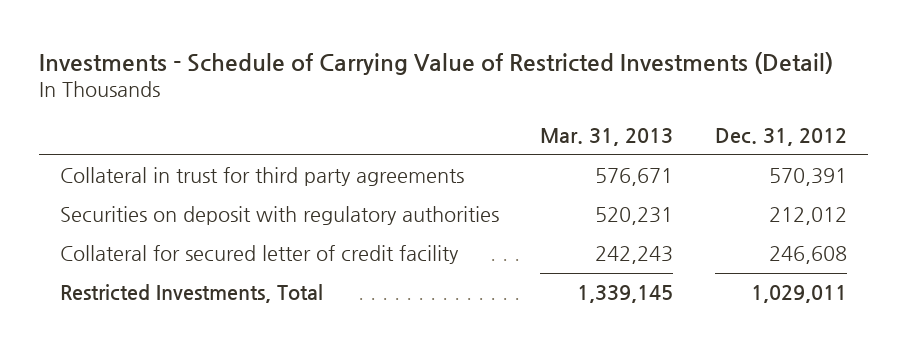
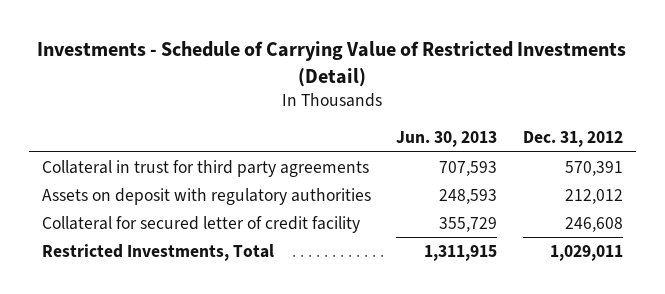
- | Mar. 31, 2013 | Dec. 31, 2012
+ | Jun. 30, 2013 | Dec. 31, 2012
- Securities on deposit with regulatory authorities | 520,231 | 212,012
+ Assets on deposit with regulatory authorities | 248,593 | 212,012

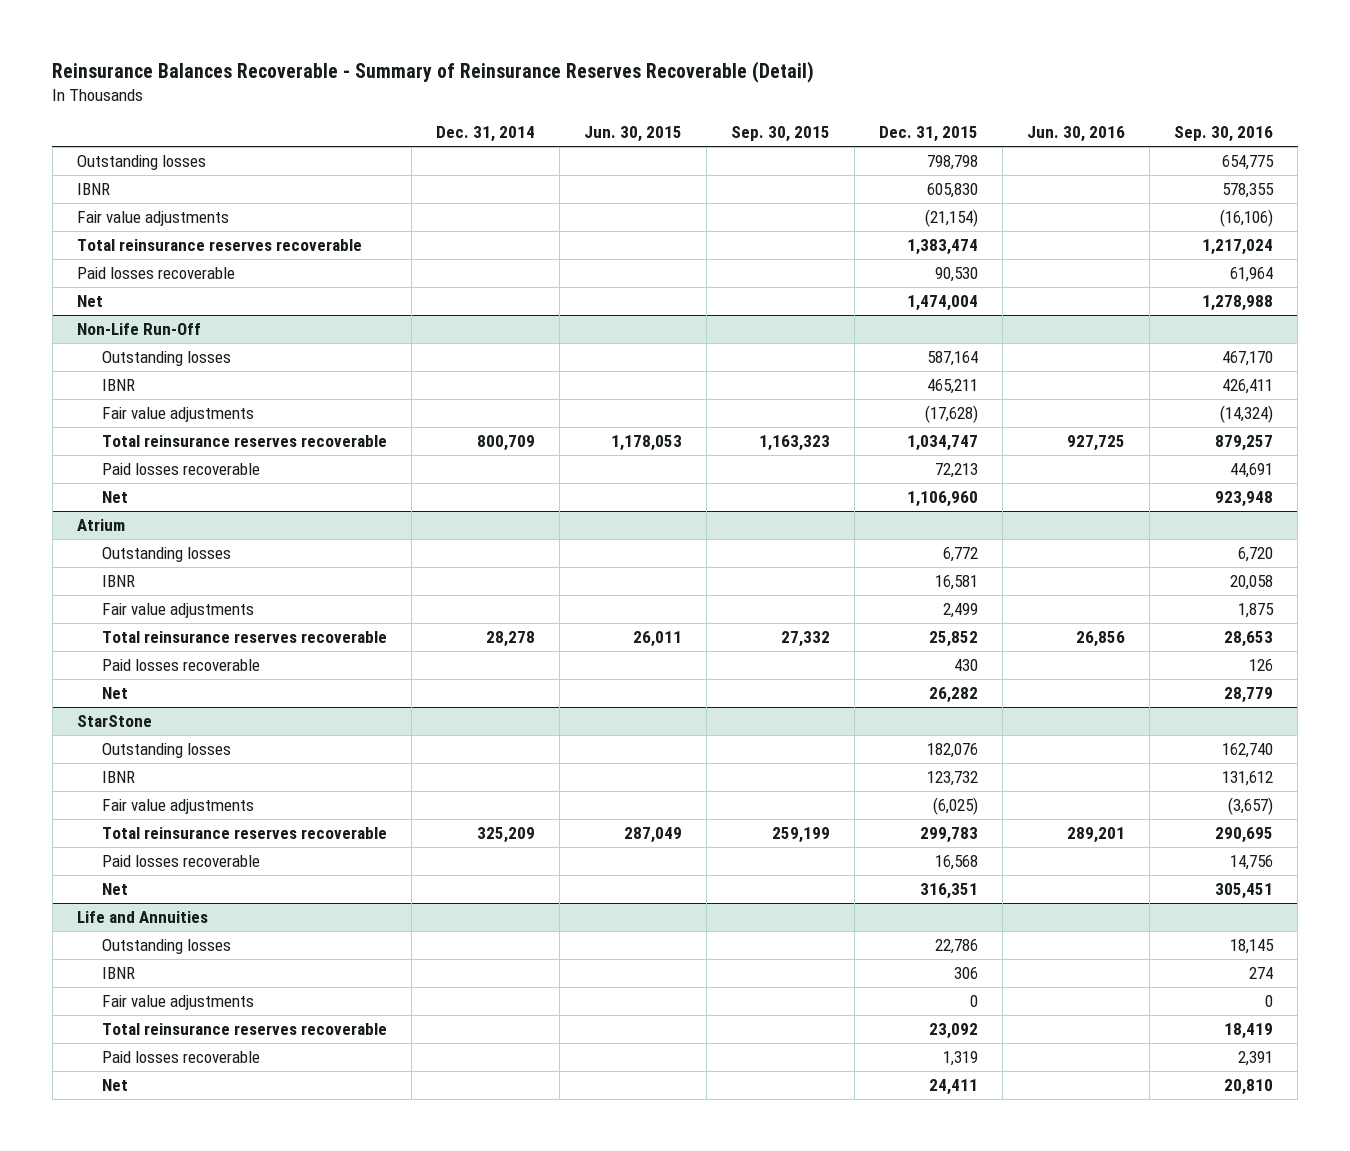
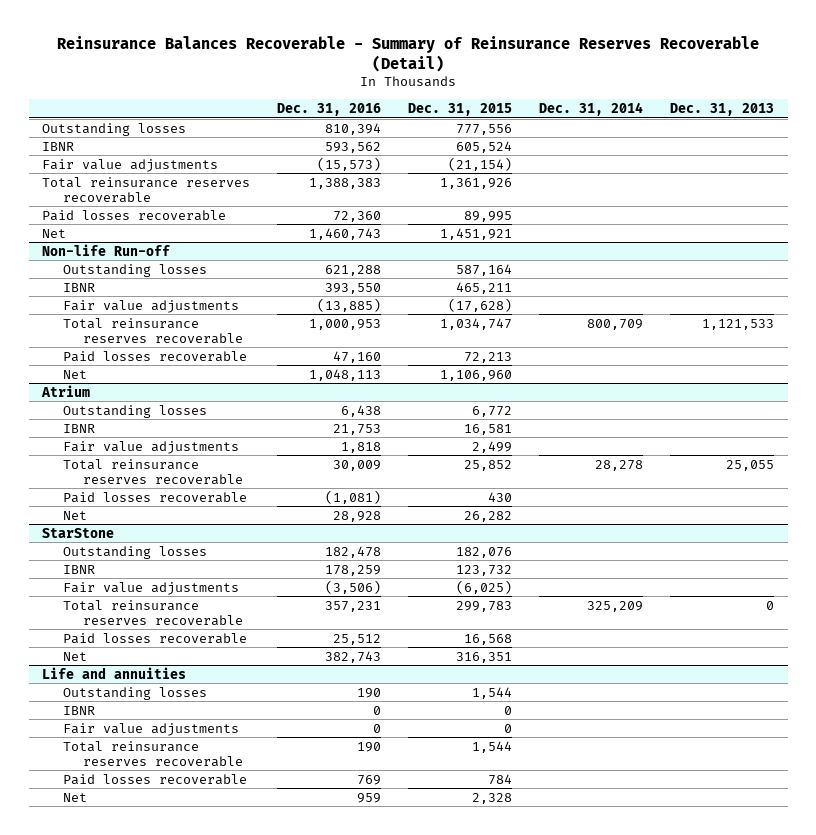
- | Dec. 31, 2014 | Jun. 30, 2015 | Sep. 30, 2015 | Dec. 31, 2015 | Jun. 30, 2016 | Sep. 30, 2016
+ | Dec. 31, 2016 | Dec. 31, 2015 | Dec. 31, 2014 | Dec. 31, 2013
- Outstanding losses | | | | 798,798 | | 654,775
- IBNR | | | | 605,830 | | 578,355
+ Outstanding losses | 810,394 | 777,556 | |
+ IBNR | 593,562 | 605,524 | |
- Total reinsurance reserves recoverable | | | | 1,383,474 | | 1,217,024
- Paid losses recoverable | | | | 90,530 | | 61,964
- Net | | | | 1,474,004 | | 1,278,988
- Non-Life Run-Off
+ Total reinsurance reserves recoverable | 1,388,383 | 1,361,926 | |
+ Paid losses recoverable | 72,360 | 89,995 | |
+ Net | 1,460,743 | 1,451,921 | |
+ Non-life Run-off
- Life and Annuities
- Outstanding losses | | | | 22,786 | | 18,145
- IBNR | | | | 306 | | 274
+ Life and annuities
+ Outstanding losses | 190 | 1,544 | |
+ IBNR | 0 | 0 | |
- Total reinsurance reserves recoverable | | | | 23,092 | | 18,419
- Paid losses recoverable | | | | 1,319 | | 2,391
- Net | | | | 24,411 | | 20,810
+ Total reinsurance reserves recoverable | 190 | 1,544 | |
+ Paid losses recoverable | 769 | 784 | |
+ Net | 959 | 2,328 | |

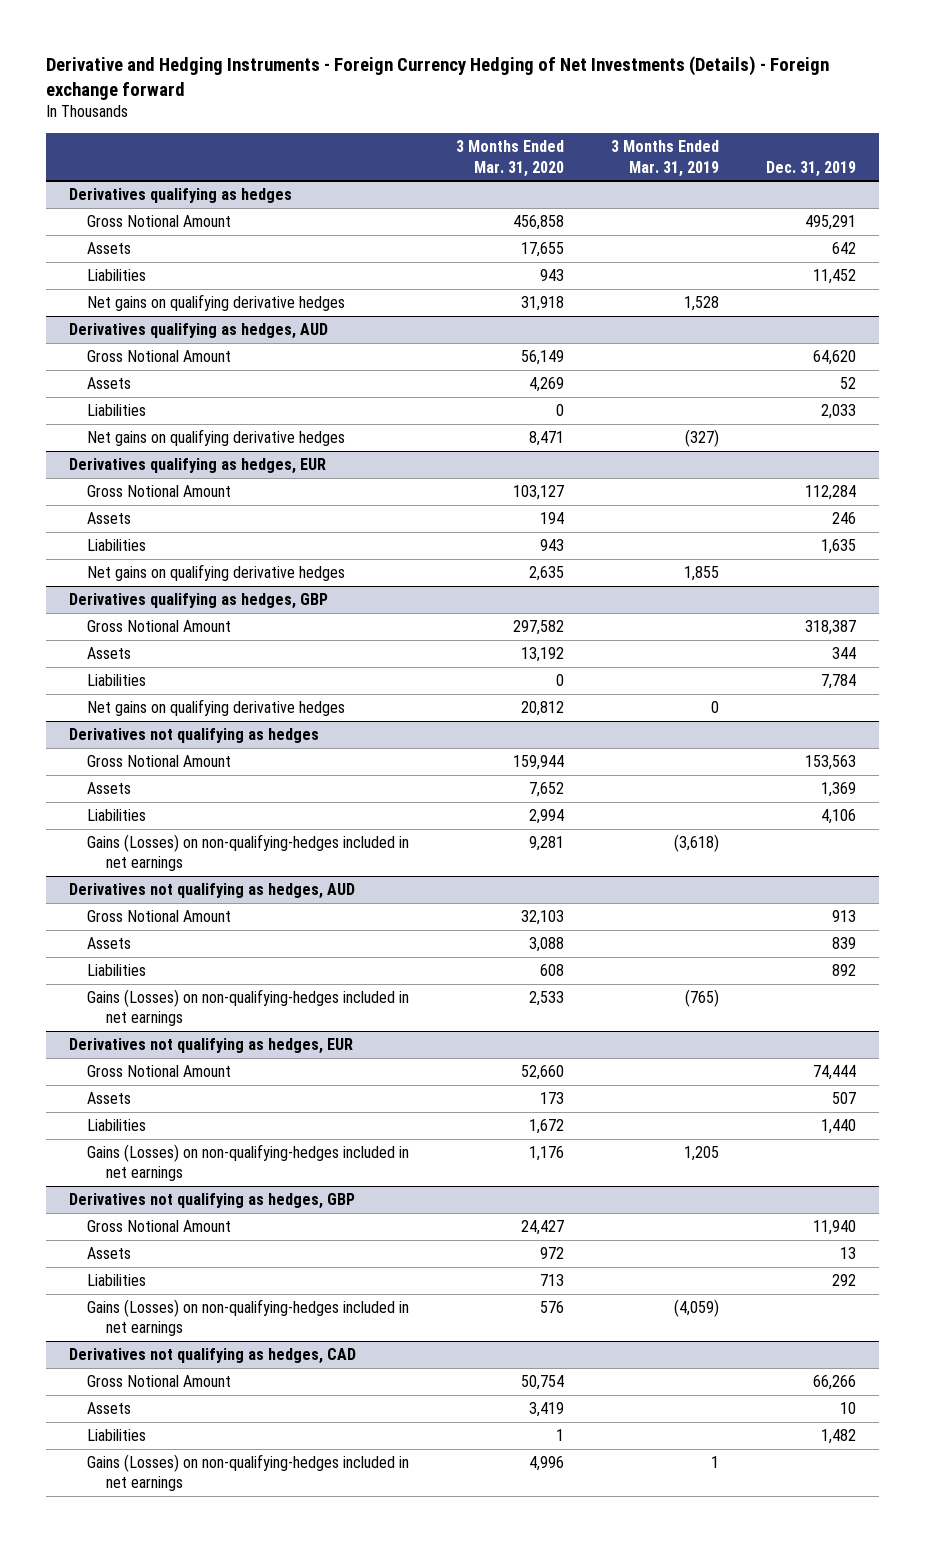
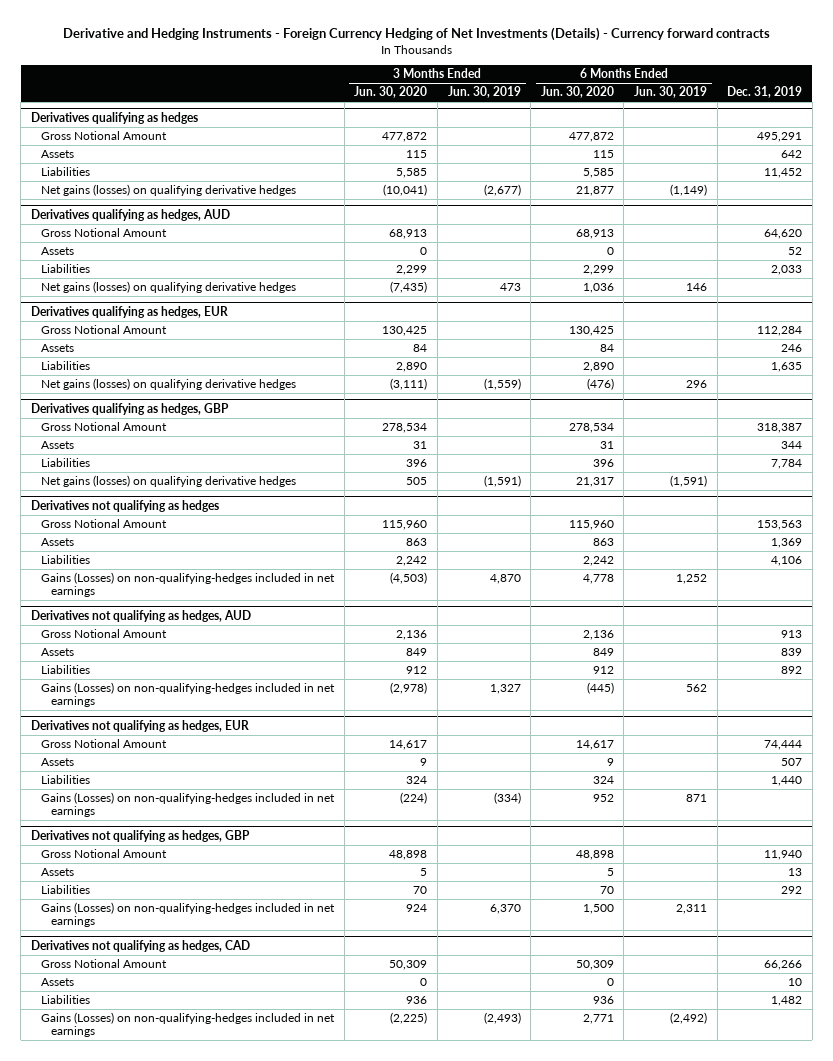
- Derivative and Hedging Instruments - Foreign Currency Hedging of Net Investments (Details) - Foreign exchange forward
+ Derivative and Hedging Instruments - Foreign Currency Hedging of Net Investments (Details) - Currency forward contracts
- | 3 Months Ended Mar. 31, 2020 | 3 Months Ended Mar. 31, 2019 | Dec. 31, 2019
+ | 3 Months Ended Jun. 30, 2020 | 3 Months Ended Jun. 30, 2019 | 6 Months Ended Jun. 30, 2020 | 6 Months Ended Jun. 30, 2019 | Dec. 31, 2019
@ Derivatives qualifying as hedges
- Net gains on qualifying derivative hedges | 31,918 | 1,528 |
+ Net gains (losses) on qualifying derivative hedges | (10,041) | (2,677) | 21,877 | (1,149) |
@ Derivatives qualifying as hedges, AUD
- Net gains on qualifying derivative hedges | 8,471 | (327) |
+ Net gains (losses) on qualifying derivative hedges | (7,435) | 473 | 1,036 | 146 |
@ Derivatives qualifying as hedges, EUR
- Net gains on qualifying derivative hedges | 2,635 | 1,855 |
+ Net gains (losses) on qualifying derivative hedges | (3,111) | (1,559) | (476) | 296 |
@ Derivatives qualifying as hedges, GBP
- Net gains on qualifying derivative hedges | 20,812 | 0 |
+ Net gains (losses) on qualifying derivative hedges | 505 | (1,591) | 21,317 | (1,591) |

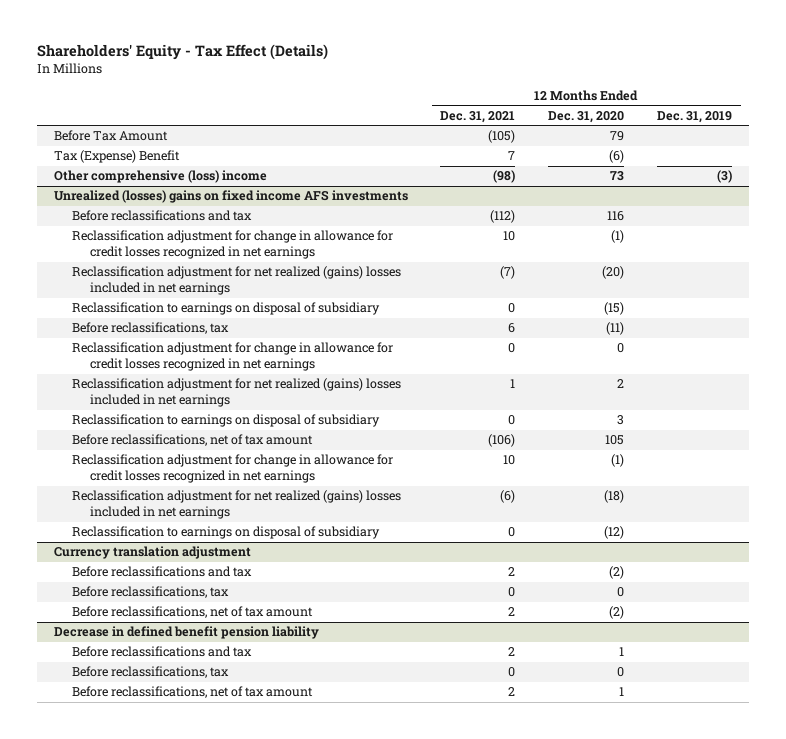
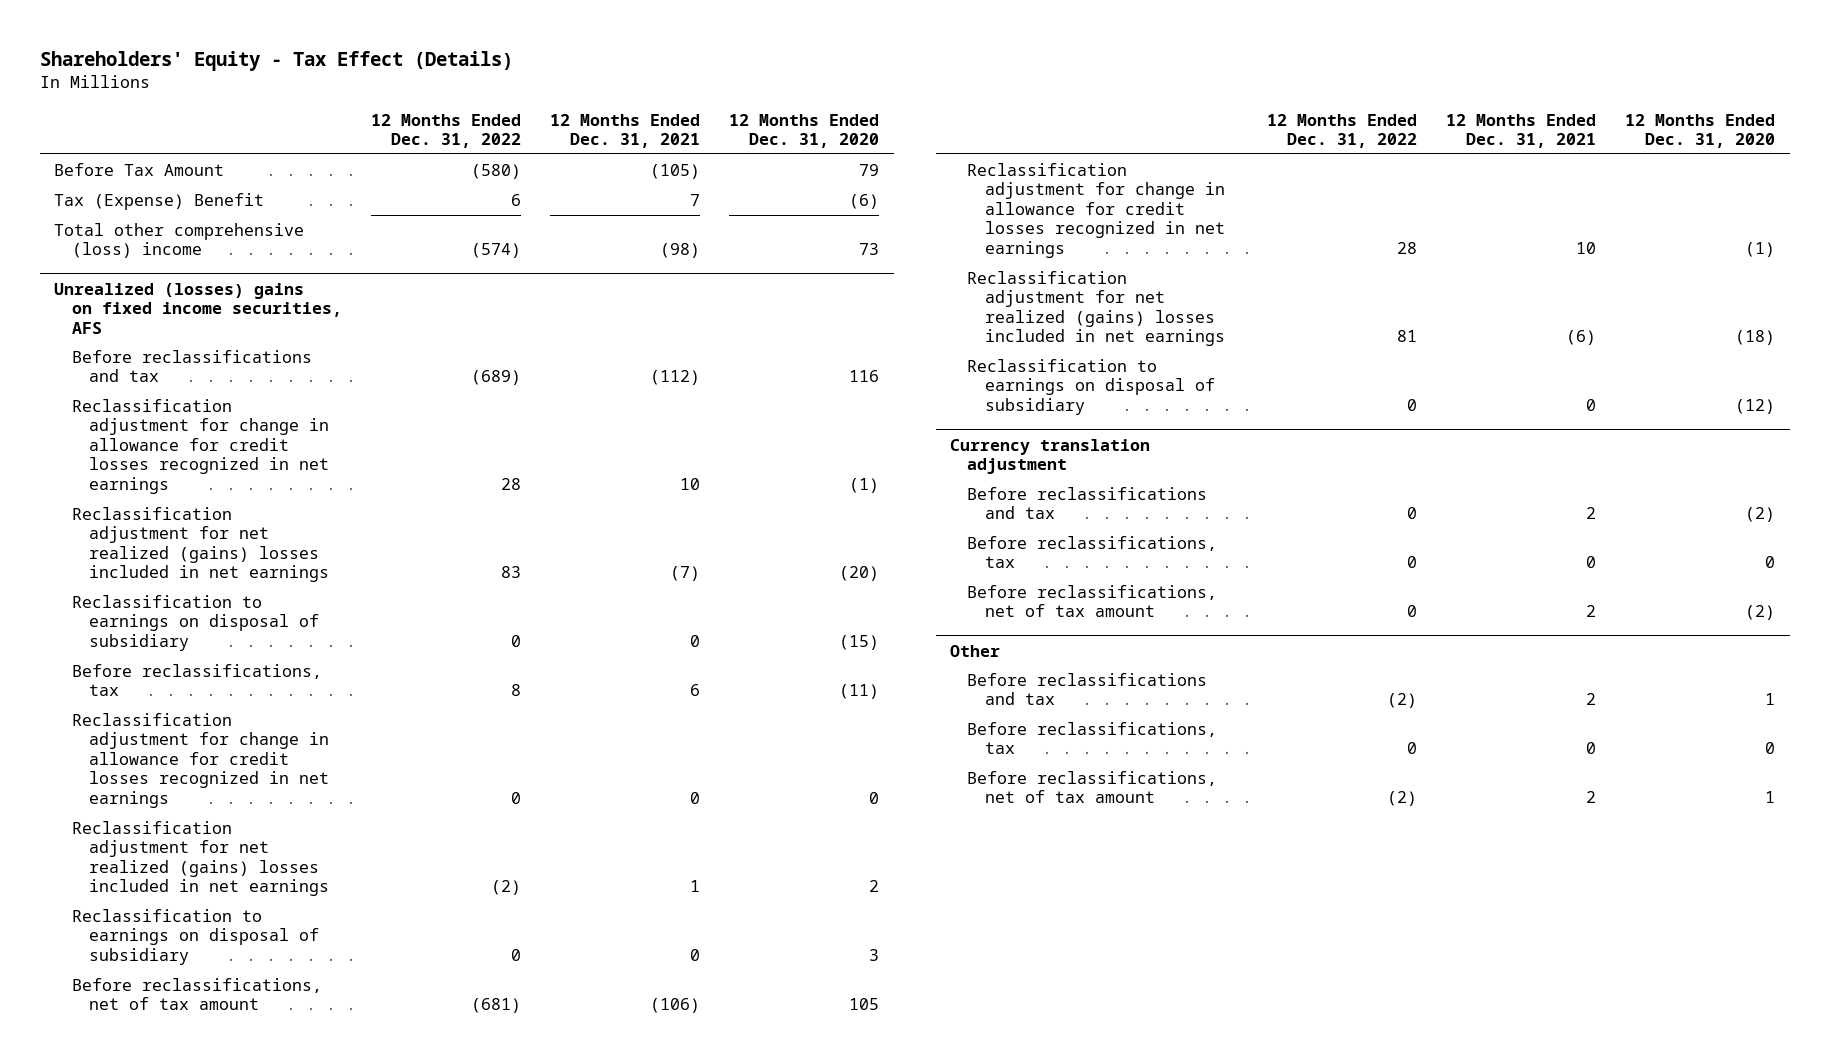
- | 12 Months Ended Dec. 31, 2021 | 12 Months Ended Dec. 31, 2020 | 12 Months Ended Dec. 31, 2019
+ | 12 Months Ended Dec. 31, 2022 | 12 Months Ended Dec. 31, 2021 | 12 Months Ended Dec. 31, 2020
- Other comprehensive (loss) income | (98) | 73 | (3)
- Unrealized (losses) gains on fixed income AFS investments
+ Total other comprehensive (loss) income | (574) | (98) | 73
+ Unrealized (losses) gains on fixed income securities, AFS
- Decrease in defined benefit pension liability
+ Other

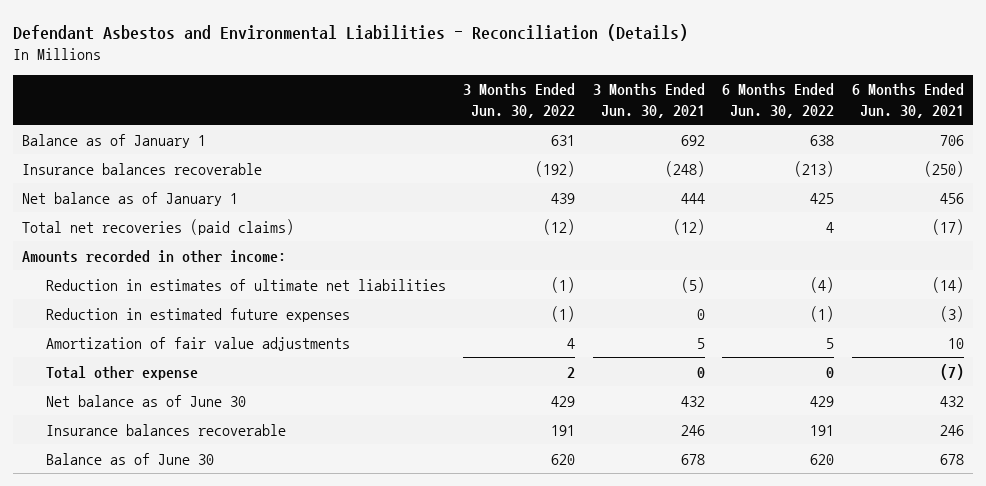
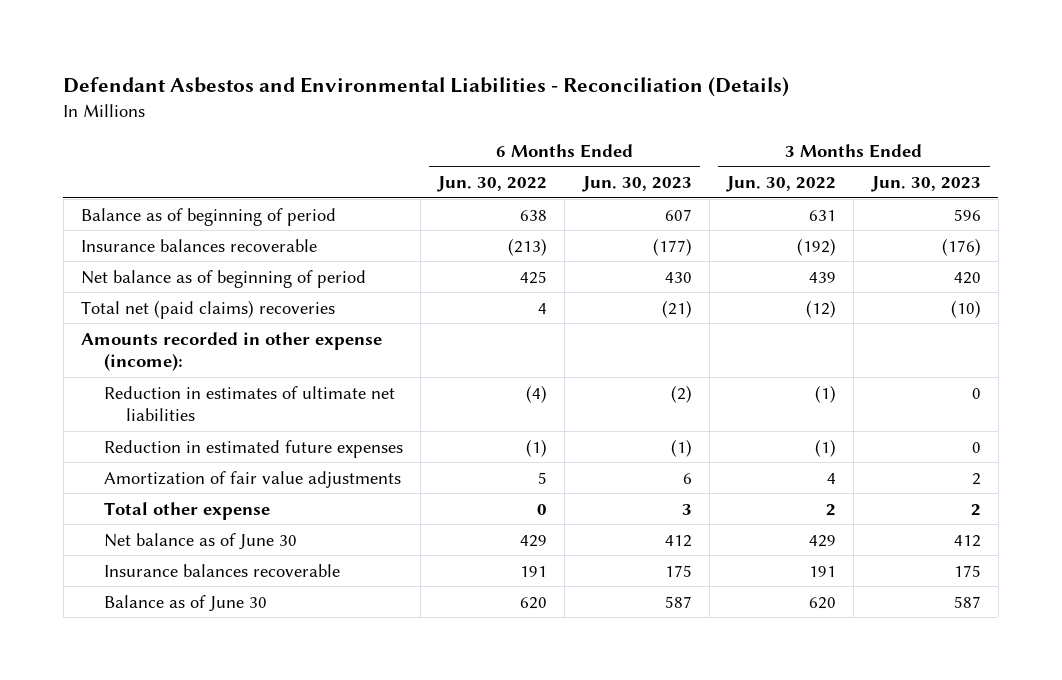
- | 3 Months Ended Jun. 30, 2022 | 3 Months Ended Jun. 30, 2021 | 6 Months Ended Jun. 30, 2022 | 6 Months Ended Jun. 30, 2021
+ | 6 Months Ended Jun. 30, 2022 | 6 Months Ended Jun. 30, 2023 | 3 Months Ended Jun. 30, 2022 | 3 Months Ended Jun. 30, 2023
- Balance as of January 1 | 631 | 692 | 638 | 706
+ Balance as of beginning of period | 638 | 607 | 631 | 596
- Net balance as of January 1 | 439 | 444 | 425 | 456
- Total net recoveries (paid claims) | (12) | (12) | 4 | (17)
- Amounts recorded in other income:
+ Net balance as of beginning of period | 425 | 430 | 439 | 420
+ Total net (paid claims) recoveries | 4 | (21) | (12) | (10)
+ Amounts recorded in other expense (income):

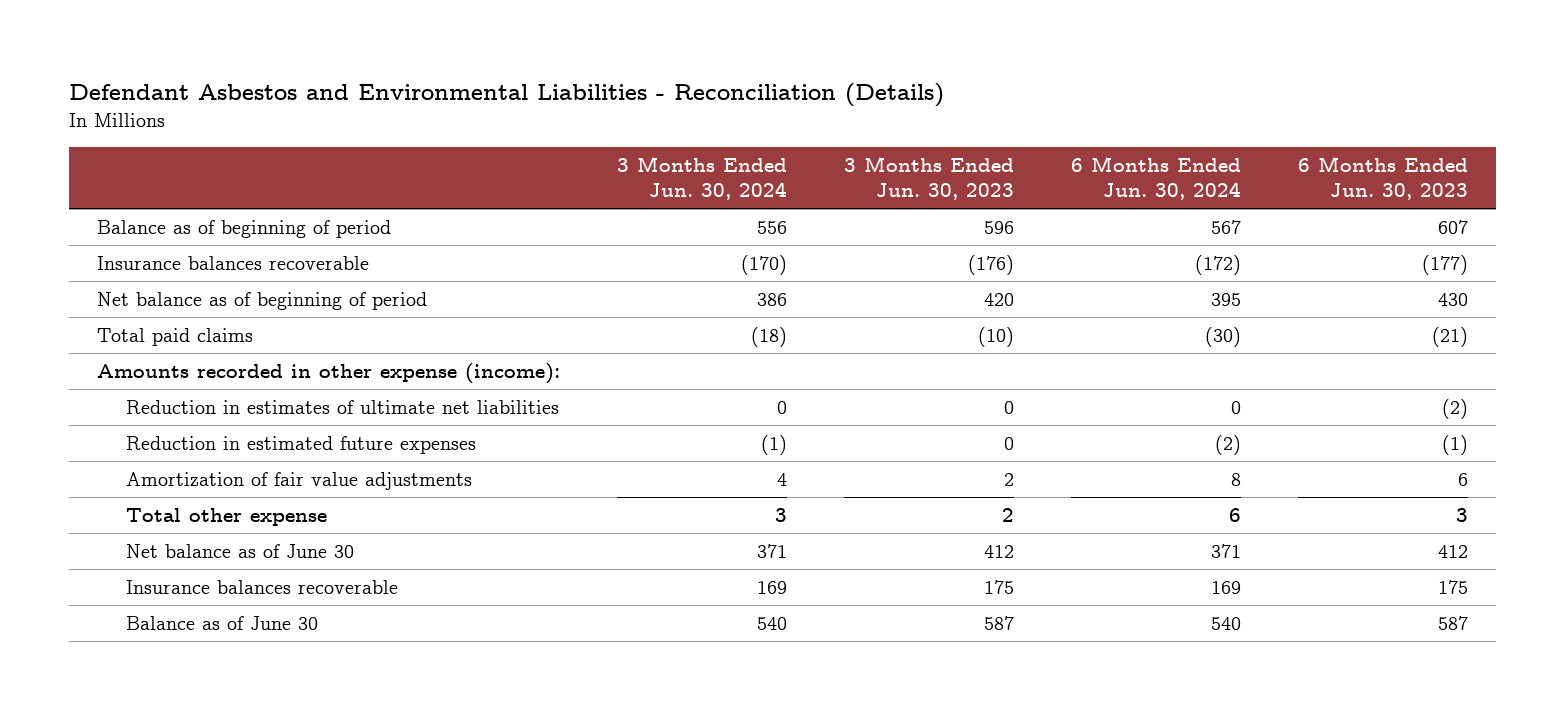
- | 6 Months Ended Jun. 30, 2022 | 6 Months Ended Jun. 30, 2023 | 3 Months Ended Jun. 30, 2022 | 3 Months Ended Jun. 30, 2023
+ | 3 Months Ended Jun. 30, 2024 | 3 Months Ended Jun. 30, 2023 | 6 Months Ended Jun. 30, 2024 | 6 Months Ended Jun. 30, 2023
- Total net (paid claims) recoveries | 4 | (21) | (12) | (10)
+ Total paid claims | (18) | (10) | (30) | (21)

